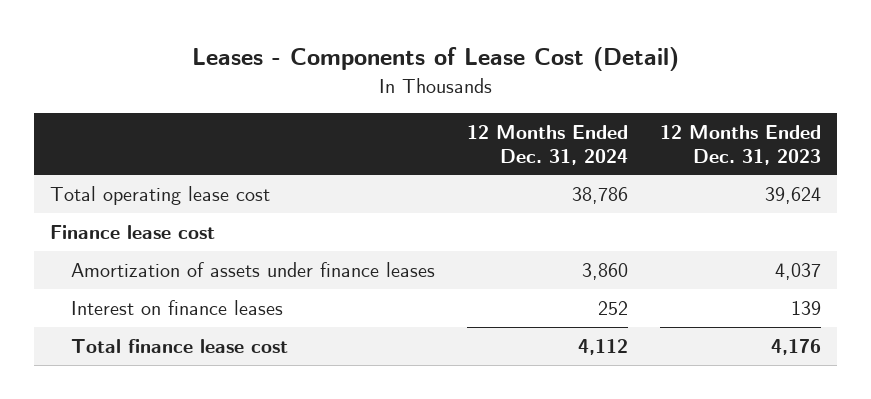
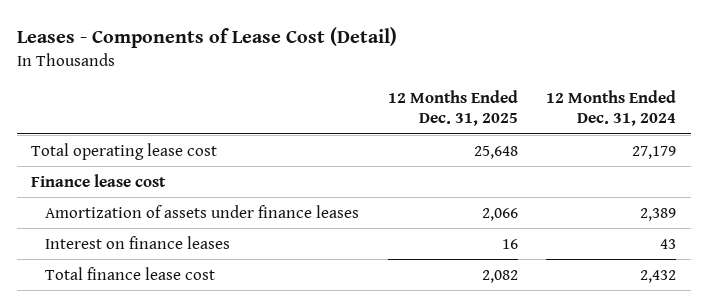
- | 12 Months Ended Dec. 31, 2024 | 12 Months Ended Dec. 31, 2023
+ | 12 Months Ended Dec. 31, 2025 | 12 Months Ended Dec. 31, 2024
- Total operating lease cost | 38,786 | 39,624
+ Total operating lease cost | 25,648 | 27,179
- Amortization of assets under finance leases | 3,860 | 4,037
- Interest on finance leases | 252 | 139
- Total finance lease cost | 4,112 | 4,176
+ Amortization of assets under finance leases | 2,066 | 2,389
+ Interest on finance leases | 16 | 43
+ Total finance lease cost | 2,082 | 2,432

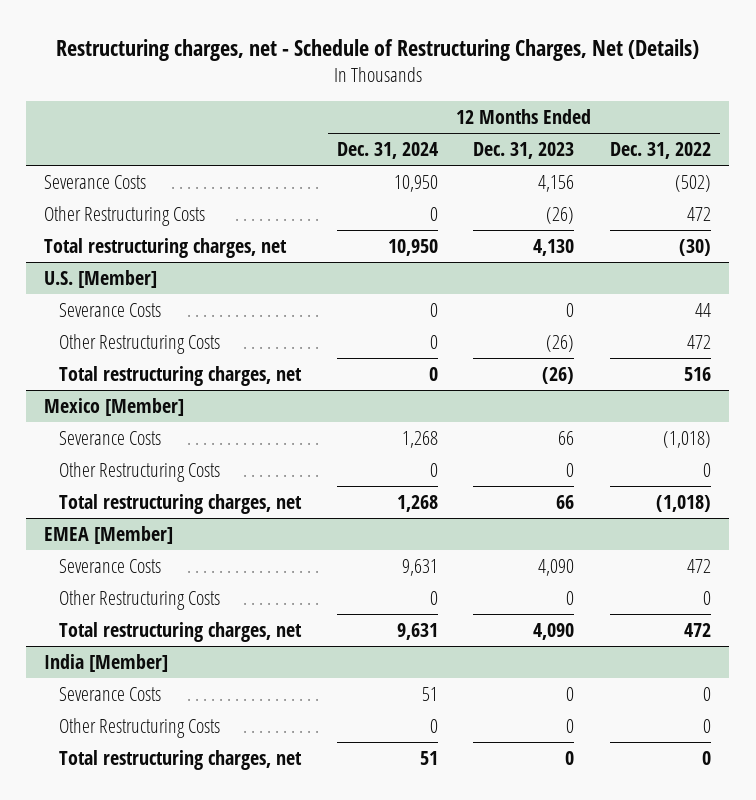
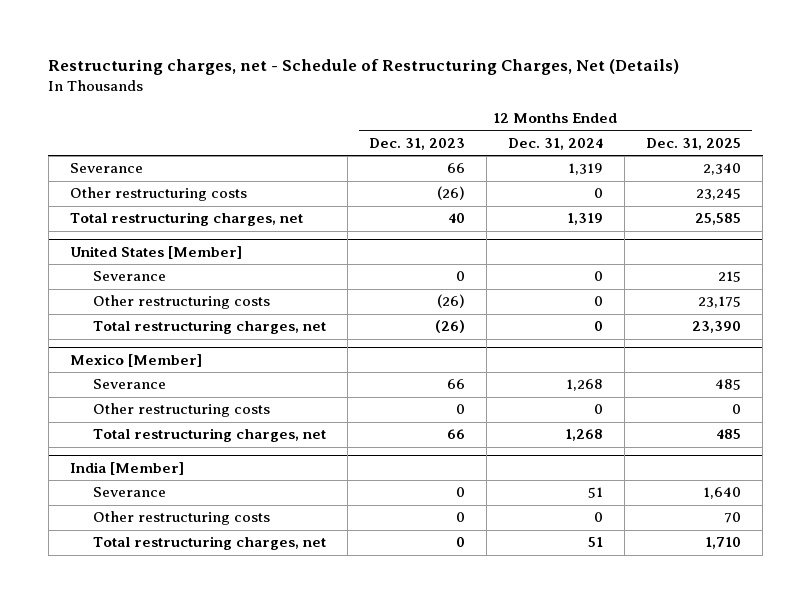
- | 12 Months Ended Dec. 31, 2024 | 12 Months Ended Dec. 31, 2023 | 12 Months Ended Dec. 31, 2022
+ | 12 Months Ended Dec. 31, 2023 | 12 Months Ended Dec. 31, 2024 | 12 Months Ended Dec. 31, 2025
- Severance Costs | 10,950 | 4,156 | (502)
- Other Restructuring Costs | 0 | (26) | 472
- Total restructuring charges, net | 10,950 | 4,130 | (30)
- U.S. [Member]
- Severance Costs | 0 | 0 | 44
- Other Restructuring Costs | 0 | (26) | 472
+ Severance | 66 | 1,319 | 2,340
+ Other restructuring costs | (26) | 0 | 23,245
+ Total restructuring charges, net | 40 | 1,319 | 25,585
+ United States [Member]
+ Severance | 0 | 0 | 215
+ Other restructuring costs | (26) | 0 | 23,175
@ Mexico [Member]
- Severance Costs | 1,268 | 66 | (1,018)
- Other Restructuring Costs | 0 | 0 | 0
+ Severance | 66 | 1,268 | 485
+ Other restructuring costs | 0 | 0 | 0
- EMEA [Member]
- Severance Costs | 9,631 | 4,090 | 472
- Other Restructuring Costs | 0 | 0 | 0
- Total restructuring charges, net | 9,631 | 4,090 | 472
@ India [Member]
- Severance Costs | 51 | 0 | 0
- Other Restructuring Costs | 0 | 0 | 0
+ Severance | 0 | 51 | 1,640
+ Other restructuring costs | 0 | 0 | 70

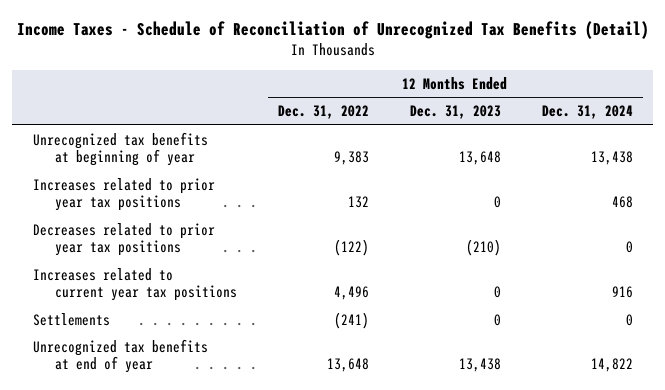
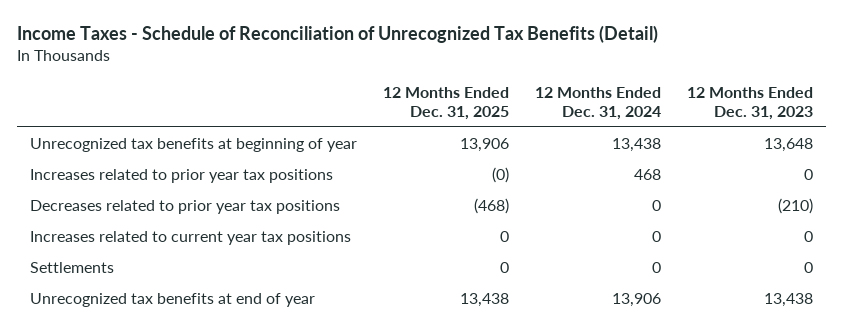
- | 12 Months Ended Dec. 31, 2022 | 12 Months Ended Dec. 31, 2023 | 12 Months Ended Dec. 31, 2024
+ | 12 Months Ended Dec. 31, 2025 | 12 Months Ended Dec. 31, 2024 | 12 Months Ended Dec. 31, 2023
- Increases related to current year tax positions | 4,496 | 0 | 916
+ Increases related to current year tax positions | 0 | 0 | 0
- Unrecognized tax benefits at end of year | 13,648 | 13,438 | 14,822
+ Unrecognized tax benefits at end of year | 13,438 | 13,906 | 13,438

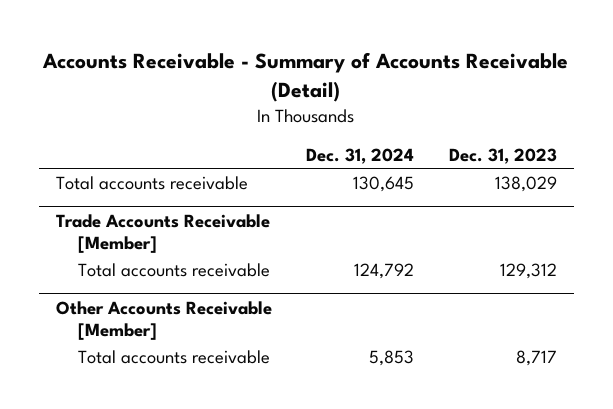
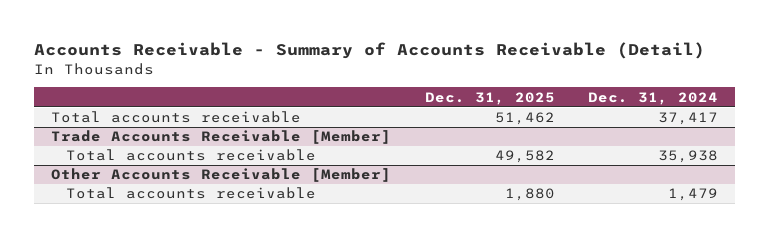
- | Dec. 31, 2024 | Dec. 31, 2023
+ | Dec. 31, 2025 | Dec. 31, 2024
- Total accounts receivable | 130,645 | 138,029
+ Total accounts receivable | 51,462 | 37,417
@ Trade Accounts Receivable [Member]
- Total accounts receivable | 124,792 | 129,312
+ Total accounts receivable | 49,582 | 35,938
@ Other Accounts Receivable [Member]
- Total accounts receivable | 5,853 | 8,717
+ Total accounts receivable | 1,880 | 1,479

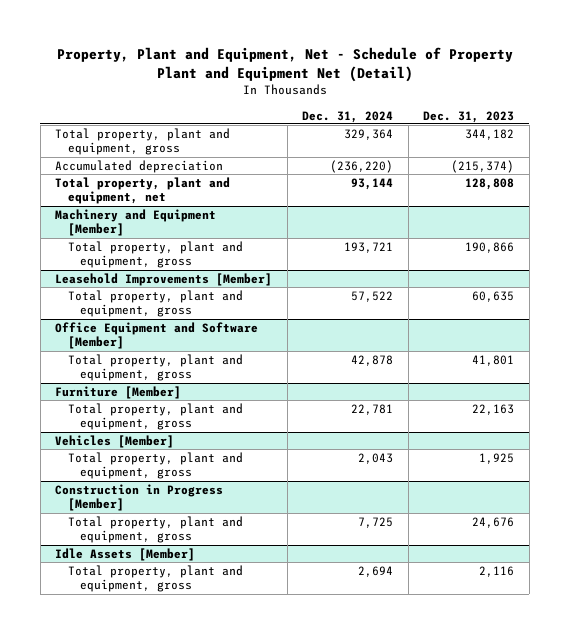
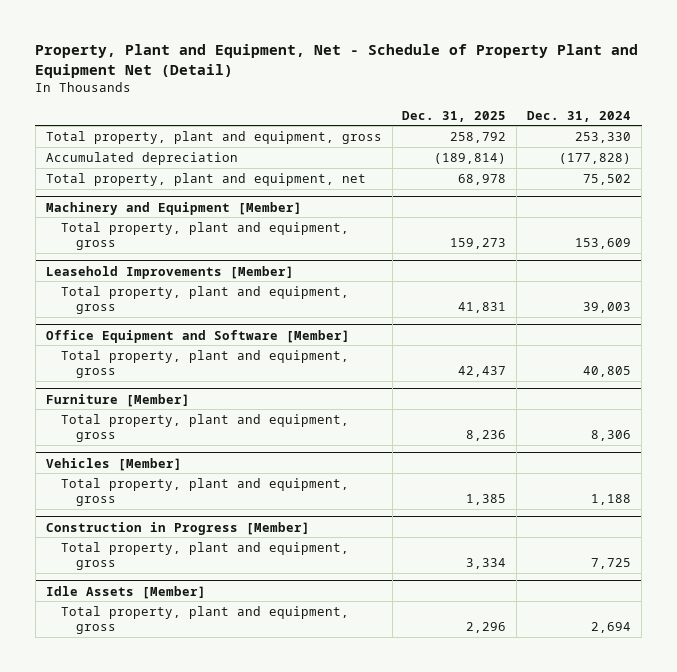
- | Dec. 31, 2024 | Dec. 31, 2023
+ | Dec. 31, 2025 | Dec. 31, 2024
- Total property, plant and equipment, gross | 329,364 | 344,182
- Accumulated depreciation | (236,220) | (215,374)
- Total property, plant and equipment, net | 93,144 | 128,808
+ Total property, plant and equipment, gross | 258,792 | 253,330
+ Accumulated depreciation | (189,814) | (177,828)
+ Total property, plant and equipment, net | 68,978 | 75,502
@ Machinery and Equipment [Member]
- Total property, plant and equipment, gross | 193,721 | 190,866
+ Total property, plant and equipment, gross | 159,273 | 153,609
@ Leasehold Improvements [Member]
- Total property, plant and equipment, gross | 57,522 | 60,635
+ Total property, plant and equipment, gross | 41,831 | 39,003
@ Office Equipment and Software [Member]
- Total property, plant and equipment, gross | 42,878 | 41,801
+ Total property, plant and equipment, gross | 42,437 | 40,805
@ Furniture [Member]
- Total property, plant and equipment, gross | 22,781 | 22,163
+ Total property, plant and equipment, gross | 8,236 | 8,306
@ Vehicles [Member]
- Total property, plant and equipment, gross | 2,043 | 1,925
+ Total property, plant and equipment, gross | 1,385 | 1,188

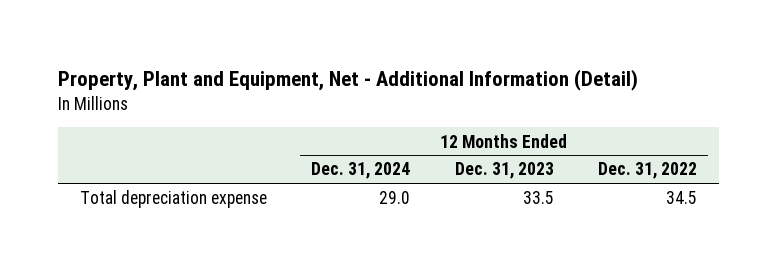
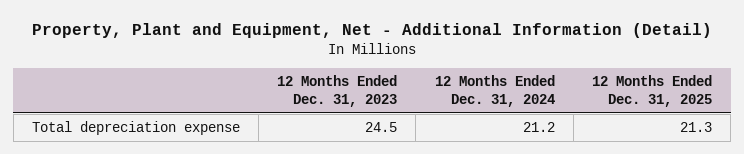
- | 12 Months Ended Dec. 31, 2024 | 12 Months Ended Dec. 31, 2023 | 12 Months Ended Dec. 31, 2022
+ | 12 Months Ended Dec. 31, 2023 | 12 Months Ended Dec. 31, 2024 | 12 Months Ended Dec. 31, 2025
- Total depreciation expense | 29.0 | 33.5 | 34.5
+ Total depreciation expense | 24.5 | 21.2 | 21.3

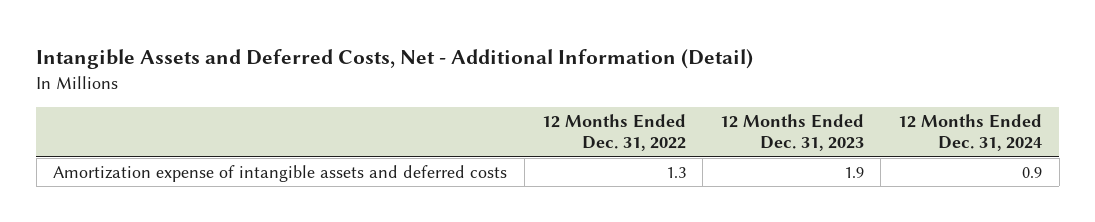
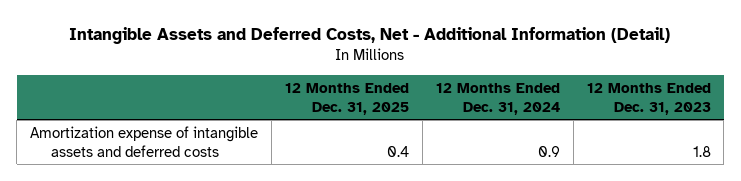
- | 12 Months Ended Dec. 31, 2022 | 12 Months Ended Dec. 31, 2023 | 12 Months Ended Dec. 31, 2024
+ | 12 Months Ended Dec. 31, 2025 | 12 Months Ended Dec. 31, 2024 | 12 Months Ended Dec. 31, 2023
- Amortization expense of intangible assets and deferred costs | 1.3 | 1.9 | 0.9
+ Amortization expense of intangible assets and deferred costs | 0.4 | 0.9 | 1.8

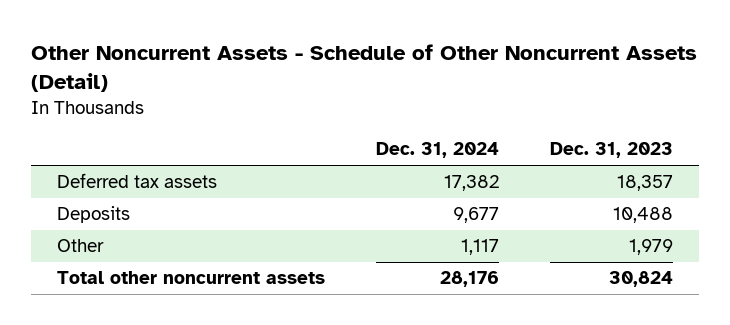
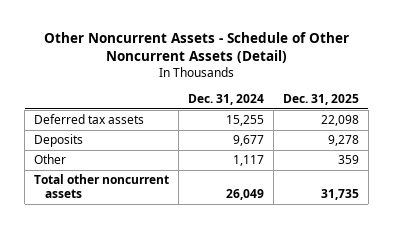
- | Dec. 31, 2024 | Dec. 31, 2023
+ | Dec. 31, 2024 | Dec. 31, 2025
- Deferred tax assets | 17,382 | 18,357
+ Deferred tax assets | 15,255 | 22,098
- Total other noncurrent assets | 28,176 | 30,824
+ Total other noncurrent assets | 26,049 | 31,735

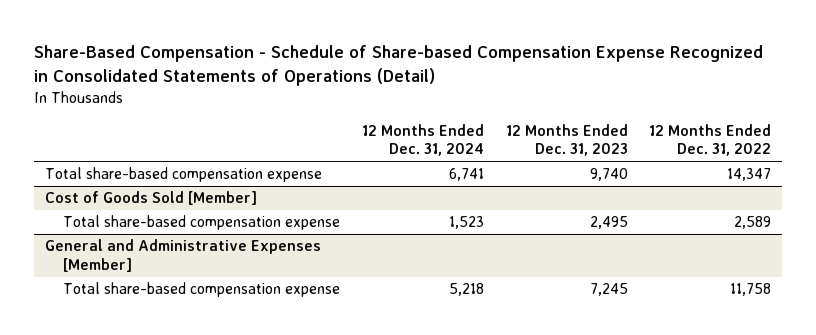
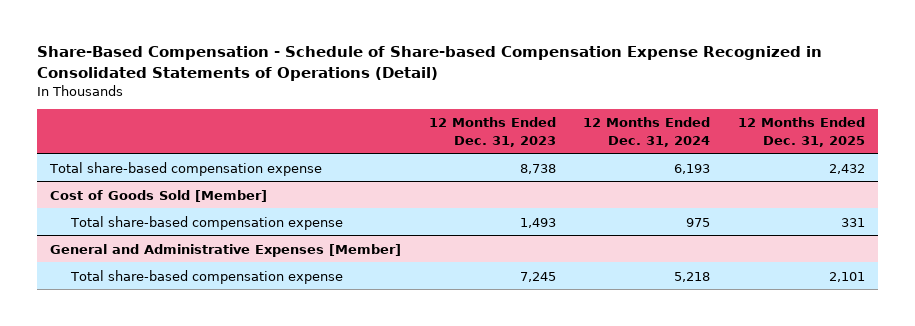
- | 12 Months Ended Dec. 31, 2024 | 12 Months Ended Dec. 31, 2023 | 12 Months Ended Dec. 31, 2022
+ | 12 Months Ended Dec. 31, 2023 | 12 Months Ended Dec. 31, 2024 | 12 Months Ended Dec. 31, 2025
- Total share-based compensation expense | 6,741 | 9,740 | 14,347
+ Total share-based compensation expense | 8,738 | 6,193 | 2,432
@ Cost of Goods Sold [Member]
- Total share-based compensation expense | 1,523 | 2,495 | 2,589
+ Total share-based compensation expense | 1,493 | 975 | 331

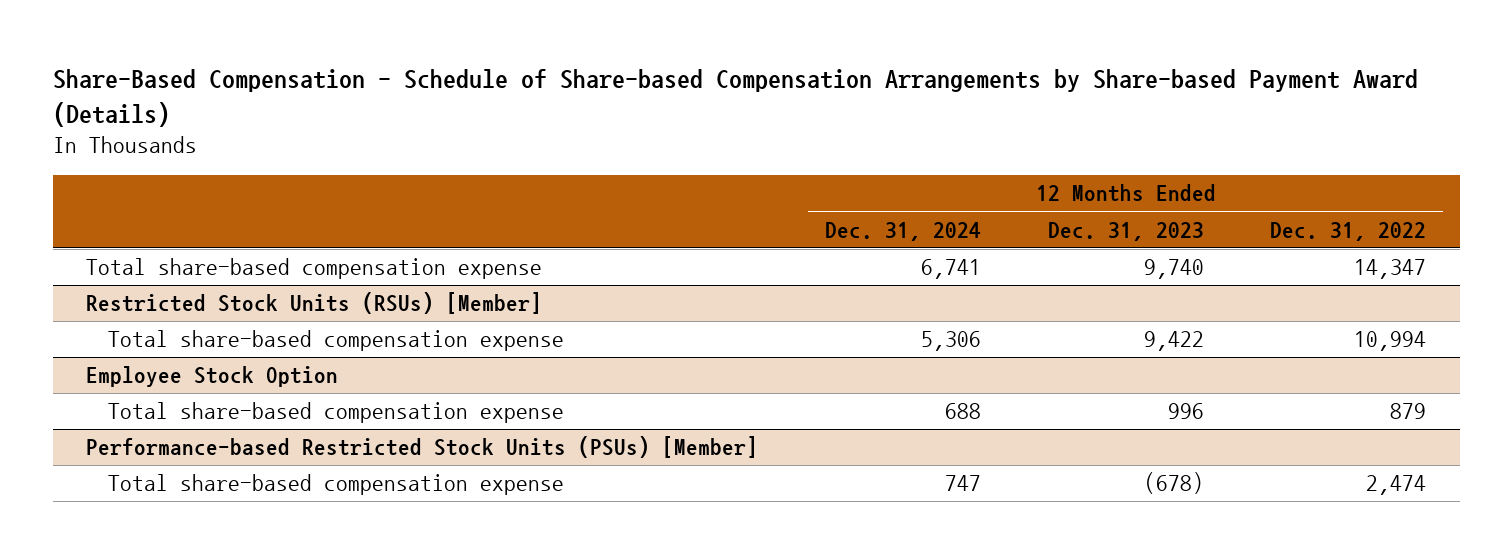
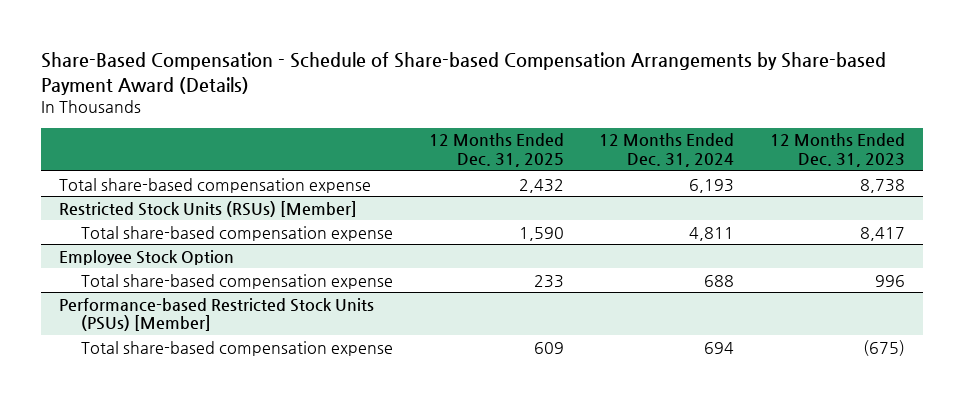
- | 12 Months Ended Dec. 31, 2024 | 12 Months Ended Dec. 31, 2023 | 12 Months Ended Dec. 31, 2022
+ | 12 Months Ended Dec. 31, 2025 | 12 Months Ended Dec. 31, 2024 | 12 Months Ended Dec. 31, 2023
- Total share-based compensation expense | 6,741 | 9,740 | 14,347
+ Total share-based compensation expense | 2,432 | 6,193 | 8,738
@ Restricted Stock Units (RSUs) [Member]
- Total share-based compensation expense | 5,306 | 9,422 | 10,994
+ Total share-based compensation expense | 1,590 | 4,811 | 8,417
@ Performance-based Restricted Stock Units (PSUs) [Member]
- Total share-based compensation expense | 747 | (678) | 2,474
+ Total share-based compensation expense | 609 | 694 | (675)

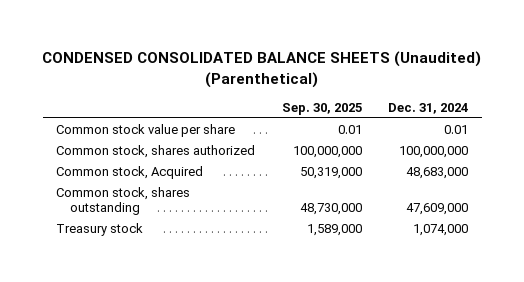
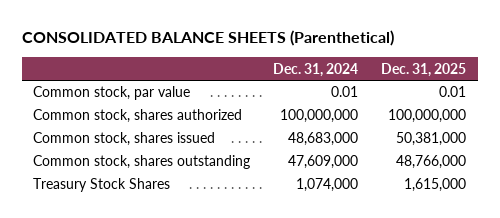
- CONDENSED CONSOLIDATED BALANCE SHEETS (Unaudited) (Parenthetical)
+ CONSOLIDATED BALANCE SHEETS (Parenthetical)
- | Sep. 30, 2025 | Dec. 31, 2024
+ | Dec. 31, 2024 | Dec. 31, 2025
- Common stock value per share | 0.01 | 0.01
+ Common stock, par value | 0.01 | 0.01
- Common stock, Acquired | 50,319,000 | 48,683,000
+ Common stock, shares issued | 48,683,000 | 50,381,000
- Treasury stock | 1,589,000 | 1,074,000
+ Treasury Stock Shares | 1,074,000 | 1,615,000

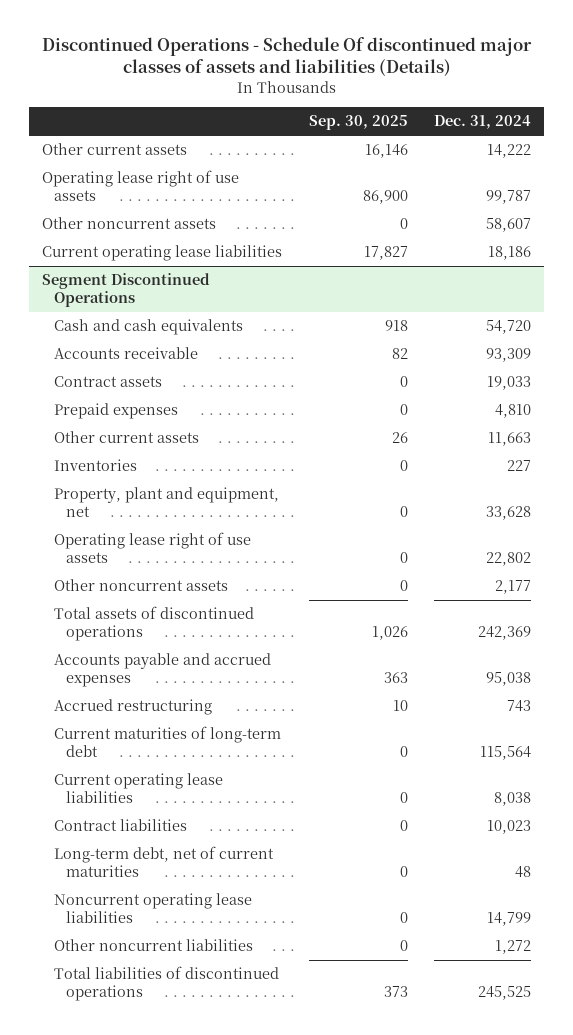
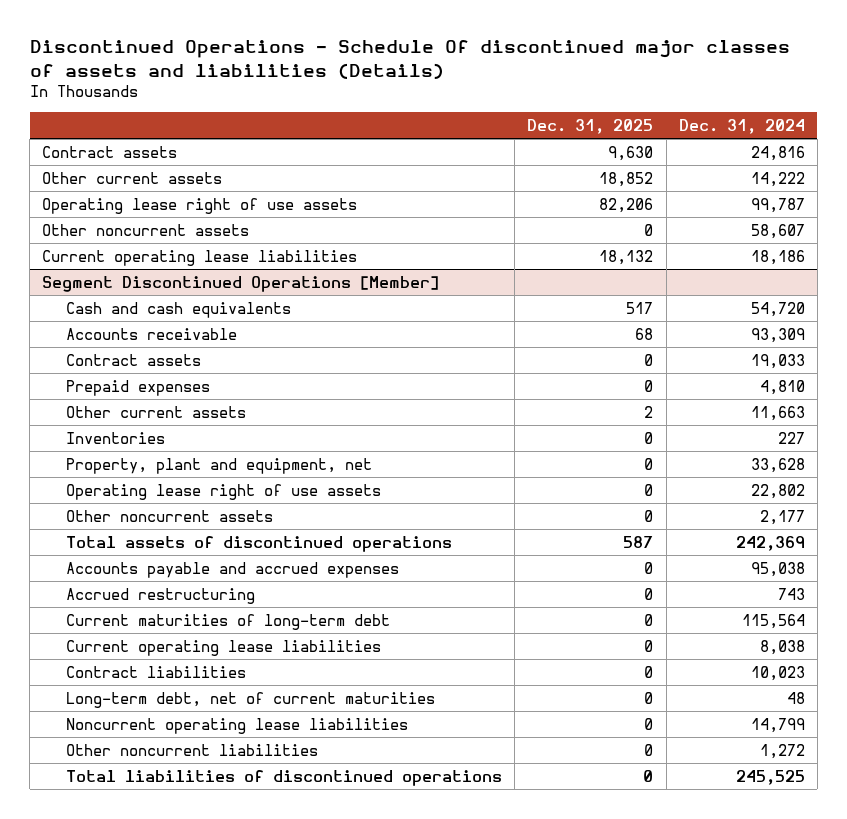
- | Sep. 30, 2025 | Dec. 31, 2024
+ | Dec. 31, 2025 | Dec. 31, 2024
+ Contract assets | 9,630 | 24,816
- Segment Discontinued Operations
+ Segment Discontinued Operations [Member]

